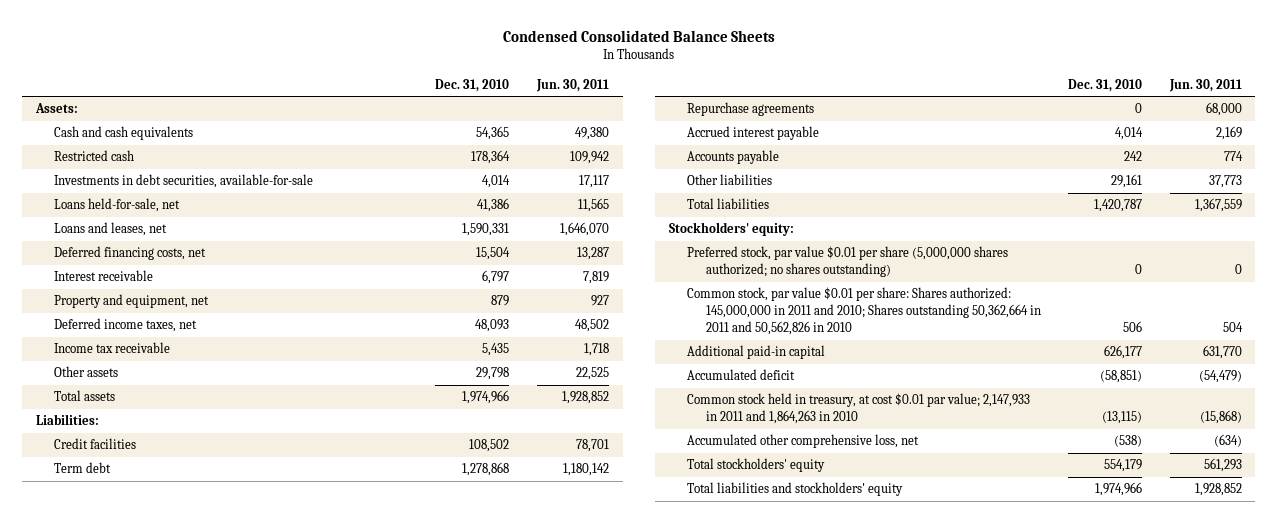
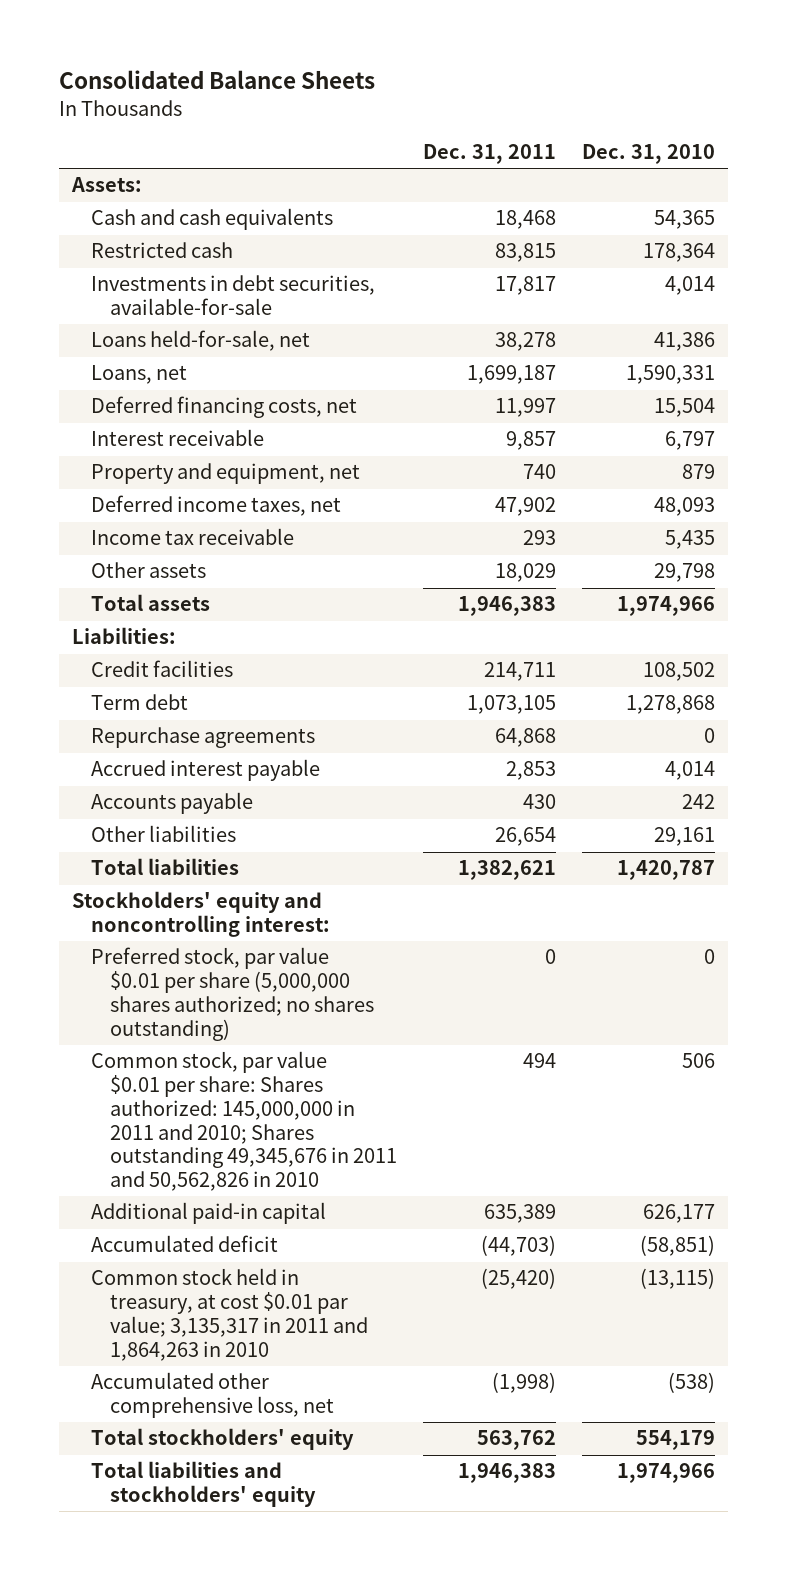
- Condensed Consolidated Balance Sheets
+ Consolidated Balance Sheets
- | Dec. 31, 2010 | Jun. 30, 2011
+ | Dec. 31, 2011 | Dec. 31, 2010
- Loans and leases, net | 1,590,331 | 1,646,070
+ Loans, net | 1,699,187 | 1,590,331
- Stockholders' equity:
+ Stockholders' equity and noncontrolling interest:
- Common stock, par value $0.01 per share: Shares authorized: 145,000,000 in 2011 and 2010; Shares outstanding 50,362,664 in 2011 and 50,562,826 in 2010 | 506 | 504
+ Common stock, par value $0.01 per share: Shares authorized: 145,000,000 in 2011 and 2010; Shares outstanding 49,345,676 in 2011 and 50,562,826 in 2010 | 494 | 506
- Common stock held in treasury, at cost $0.01 par value; 2,147,933 in 2011 and 1,864,263 in 2010 | (13,115) | (15,868)
+ Common stock held in treasury, at cost $0.01 par value; 3,135,317 in 2011 and 1,864,263 in 2010 | (25,420) | (13,115)

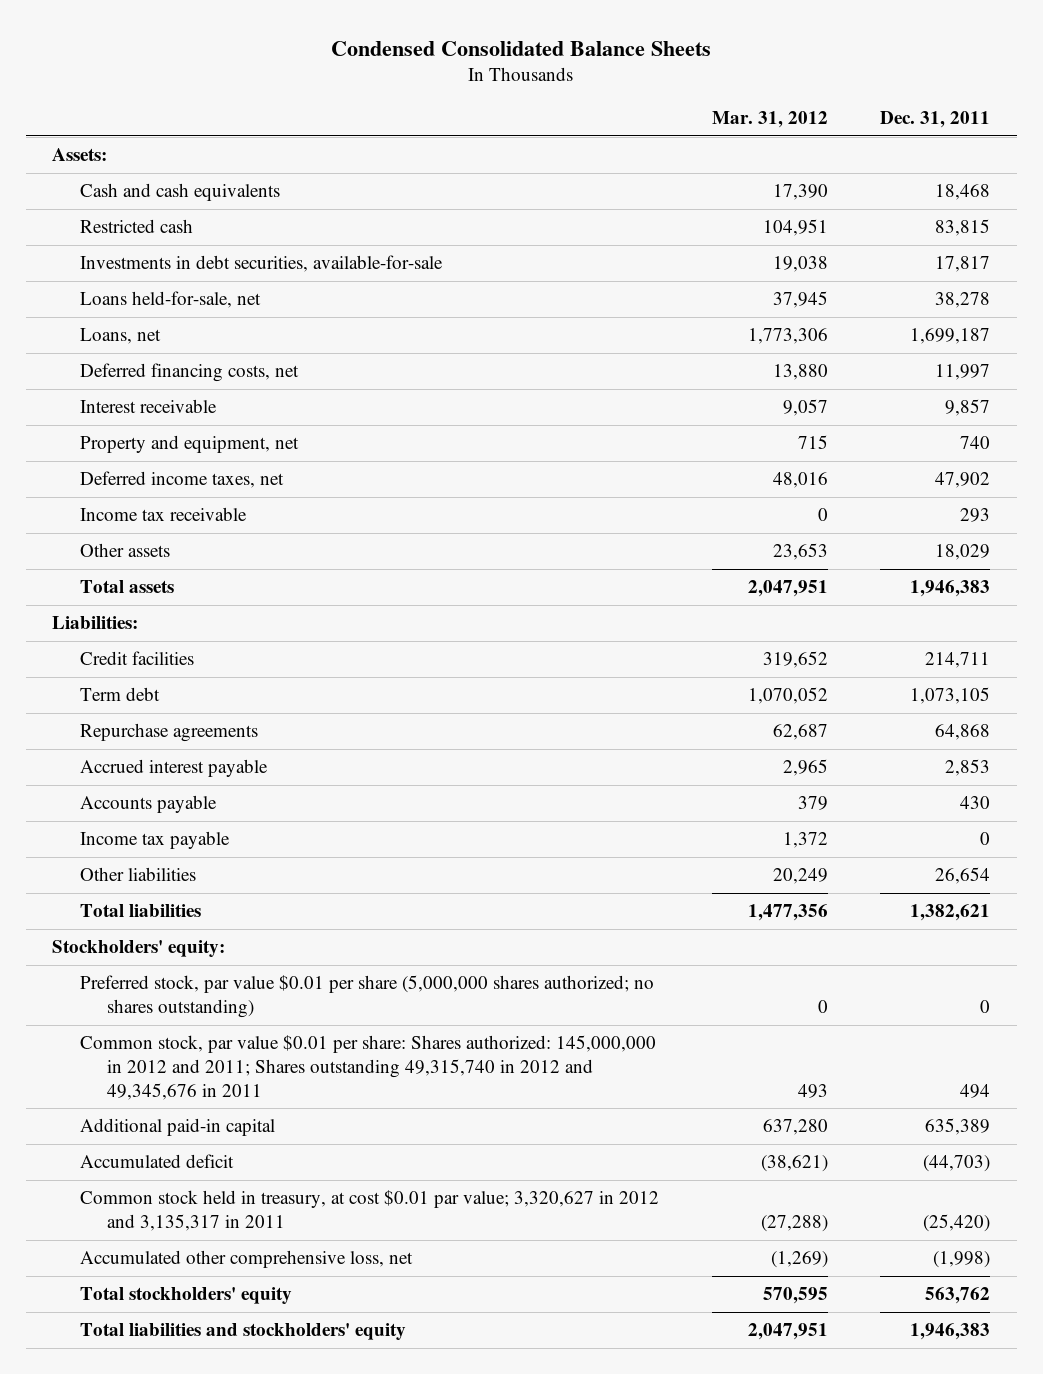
- Consolidated Balance Sheets
+ Condensed Consolidated Balance Sheets
- | Dec. 31, 2011 | Dec. 31, 2010
+ | Mar. 31, 2012 | Dec. 31, 2011
+ Income tax payable | 1,372 | 0
- Stockholders' equity and noncontrolling interest:
+ Stockholders' equity:
- Common stock, par value $0.01 per share: Shares authorized: 145,000,000 in 2011 and 2010; Shares outstanding 49,345,676 in 2011 and 50,562,826 in 2010 | 494 | 506
+ Common stock, par value $0.01 per share: Shares authorized: 145,000,000 in 2012 and 2011; Shares outstanding 49,315,740 in 2012 and 49,345,676 in 2011 | 493 | 494
- Common stock held in treasury, at cost $0.01 par value; 3,135,317 in 2011 and 1,864,263 in 2010 | (25,420) | (13,115)
+ Common stock held in treasury, at cost $0.01 par value; 3,320,627 in 2012 and 3,135,317 in 2011 | (27,288) | (25,420)

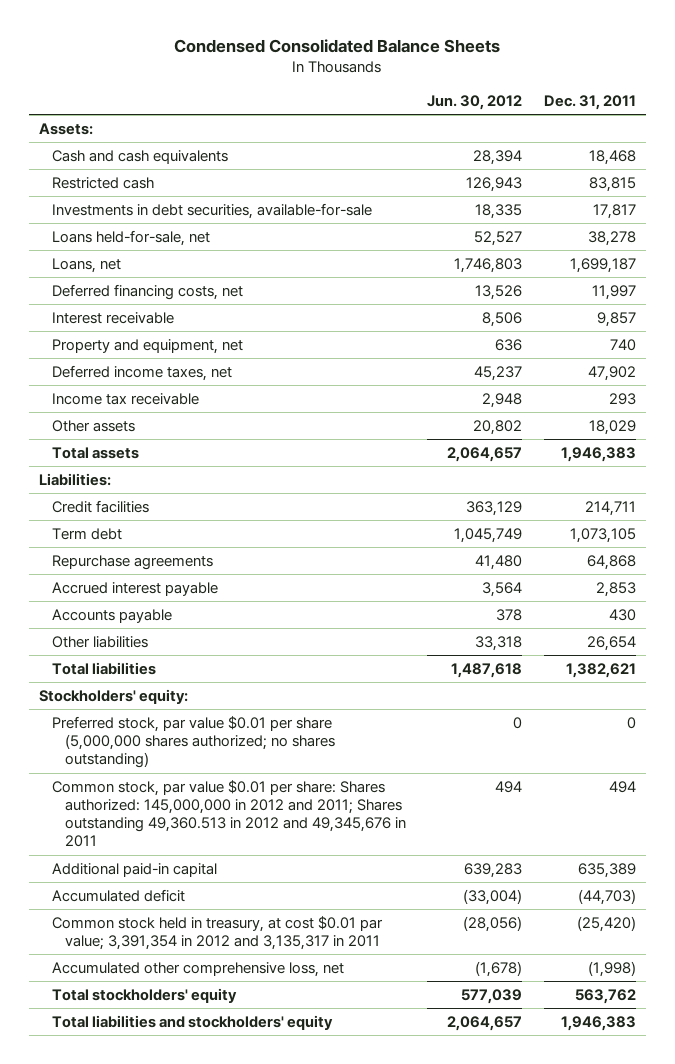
- | Mar. 31, 2012 | Dec. 31, 2011
+ | Jun. 30, 2012 | Dec. 31, 2011
- Income tax payable | 1,372 | 0
- Common stock, par value $0.01 per share: Shares authorized: 145,000,000 in 2012 and 2011; Shares outstanding 49,315,740 in 2012 and 49,345,676 in 2011 | 493 | 494
+ Common stock, par value $0.01 per share: Shares authorized: 145,000,000 in 2012 and 2011; Shares outstanding 49,360.513 in 2012 and 49,345,676 in 2011 | 494 | 494
- Common stock held in treasury, at cost $0.01 par value; 3,320,627 in 2012 and 3,135,317 in 2011 | (27,288) | (25,420)
+ Common stock held in treasury, at cost $0.01 par value; 3,391,354 in 2012 and 3,135,317 in 2011 | (28,056) | (25,420)

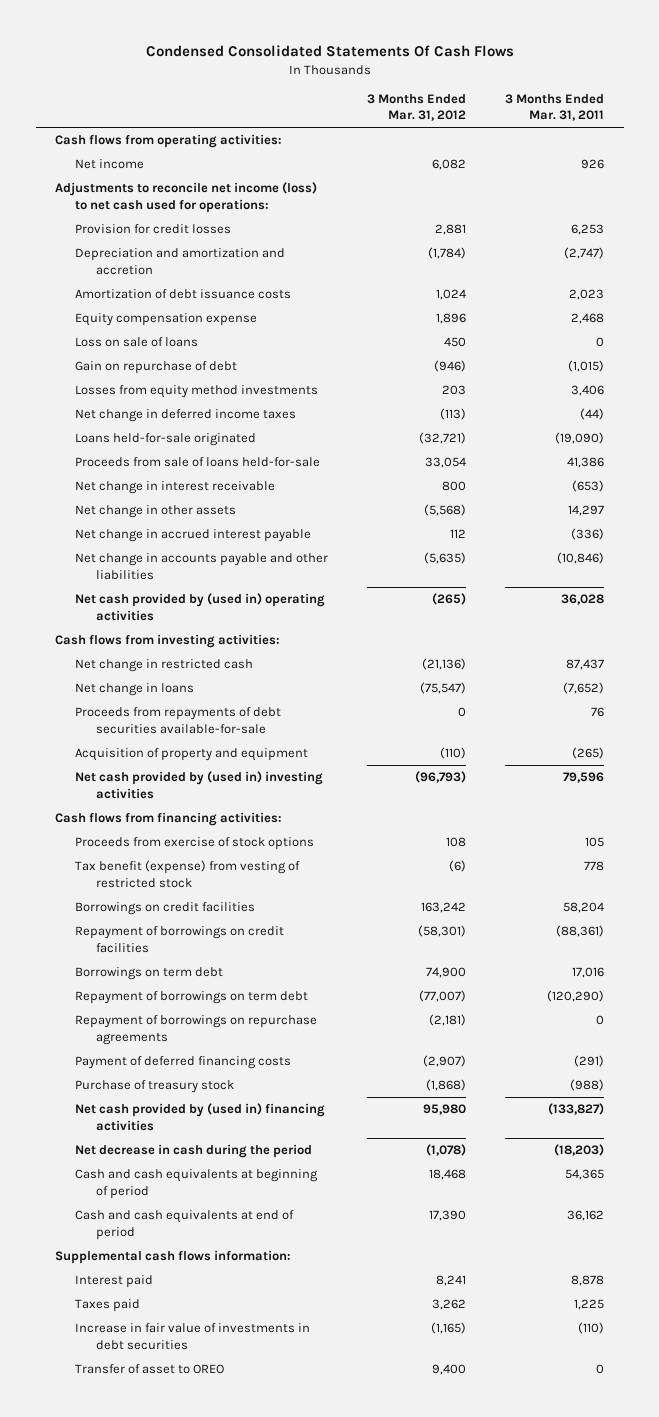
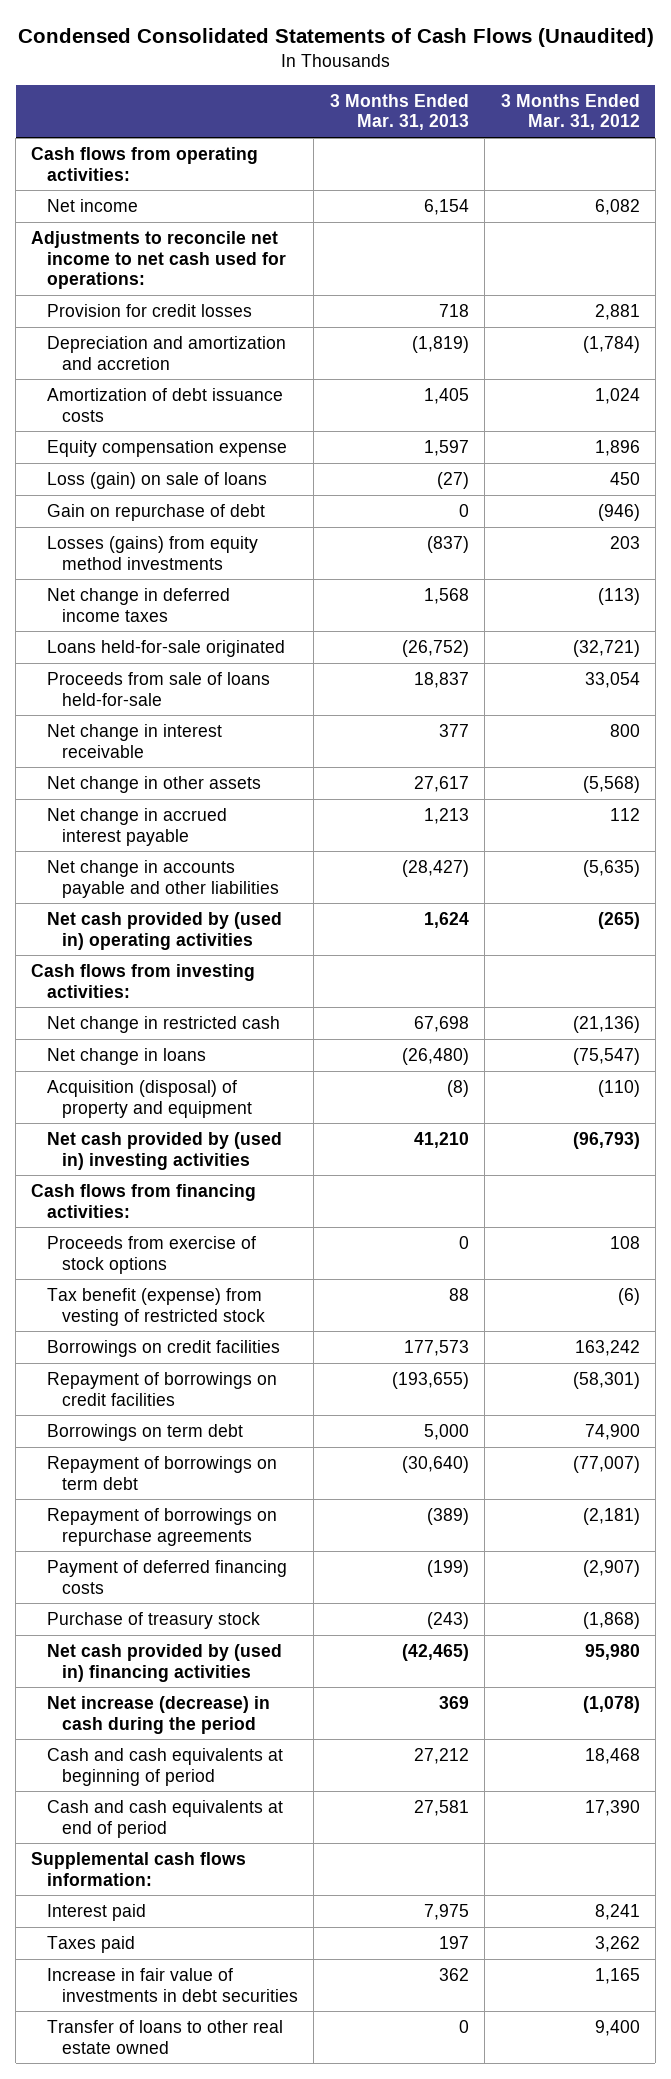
- Condensed Consolidated Statements Of Cash Flows
+ Condensed Consolidated Statements of Cash Flows (Unaudited)
- | 3 Months Ended Mar. 31, 2012 | 3 Months Ended Mar. 31, 2011
+ | 3 Months Ended Mar. 31, 2013 | 3 Months Ended Mar. 31, 2012
- Adjustments to reconcile net income (loss) to net cash used for operations:
+ Adjustments to reconcile net income to net cash used for operations:
- Loss on sale of loans | 450 | 0
+ Loss (gain) on sale of loans | (27) | 450
- Losses from equity method investments | 203 | 3,406
+ Losses (gains) from equity method investments | (837) | 203
- Proceeds from repayments of debt securities available-for-sale | 0 | 76
- Acquisition of property and equipment | (110) | (265)
+ Acquisition (disposal) of property and equipment | (8) | (110)
- Net decrease in cash during the period | (1,078) | (18,203)
+ Net increase (decrease) in cash during the period | 369 | (1,078)
- Increase in fair value of investments in debt securities | (1,165) | (110)
- Transfer of asset to OREO | 9,400 | 0
+ Increase in fair value of investments in debt securities | 362 | 1,165
+ Transfer of loans to other real estate owned | 0 | 9,400

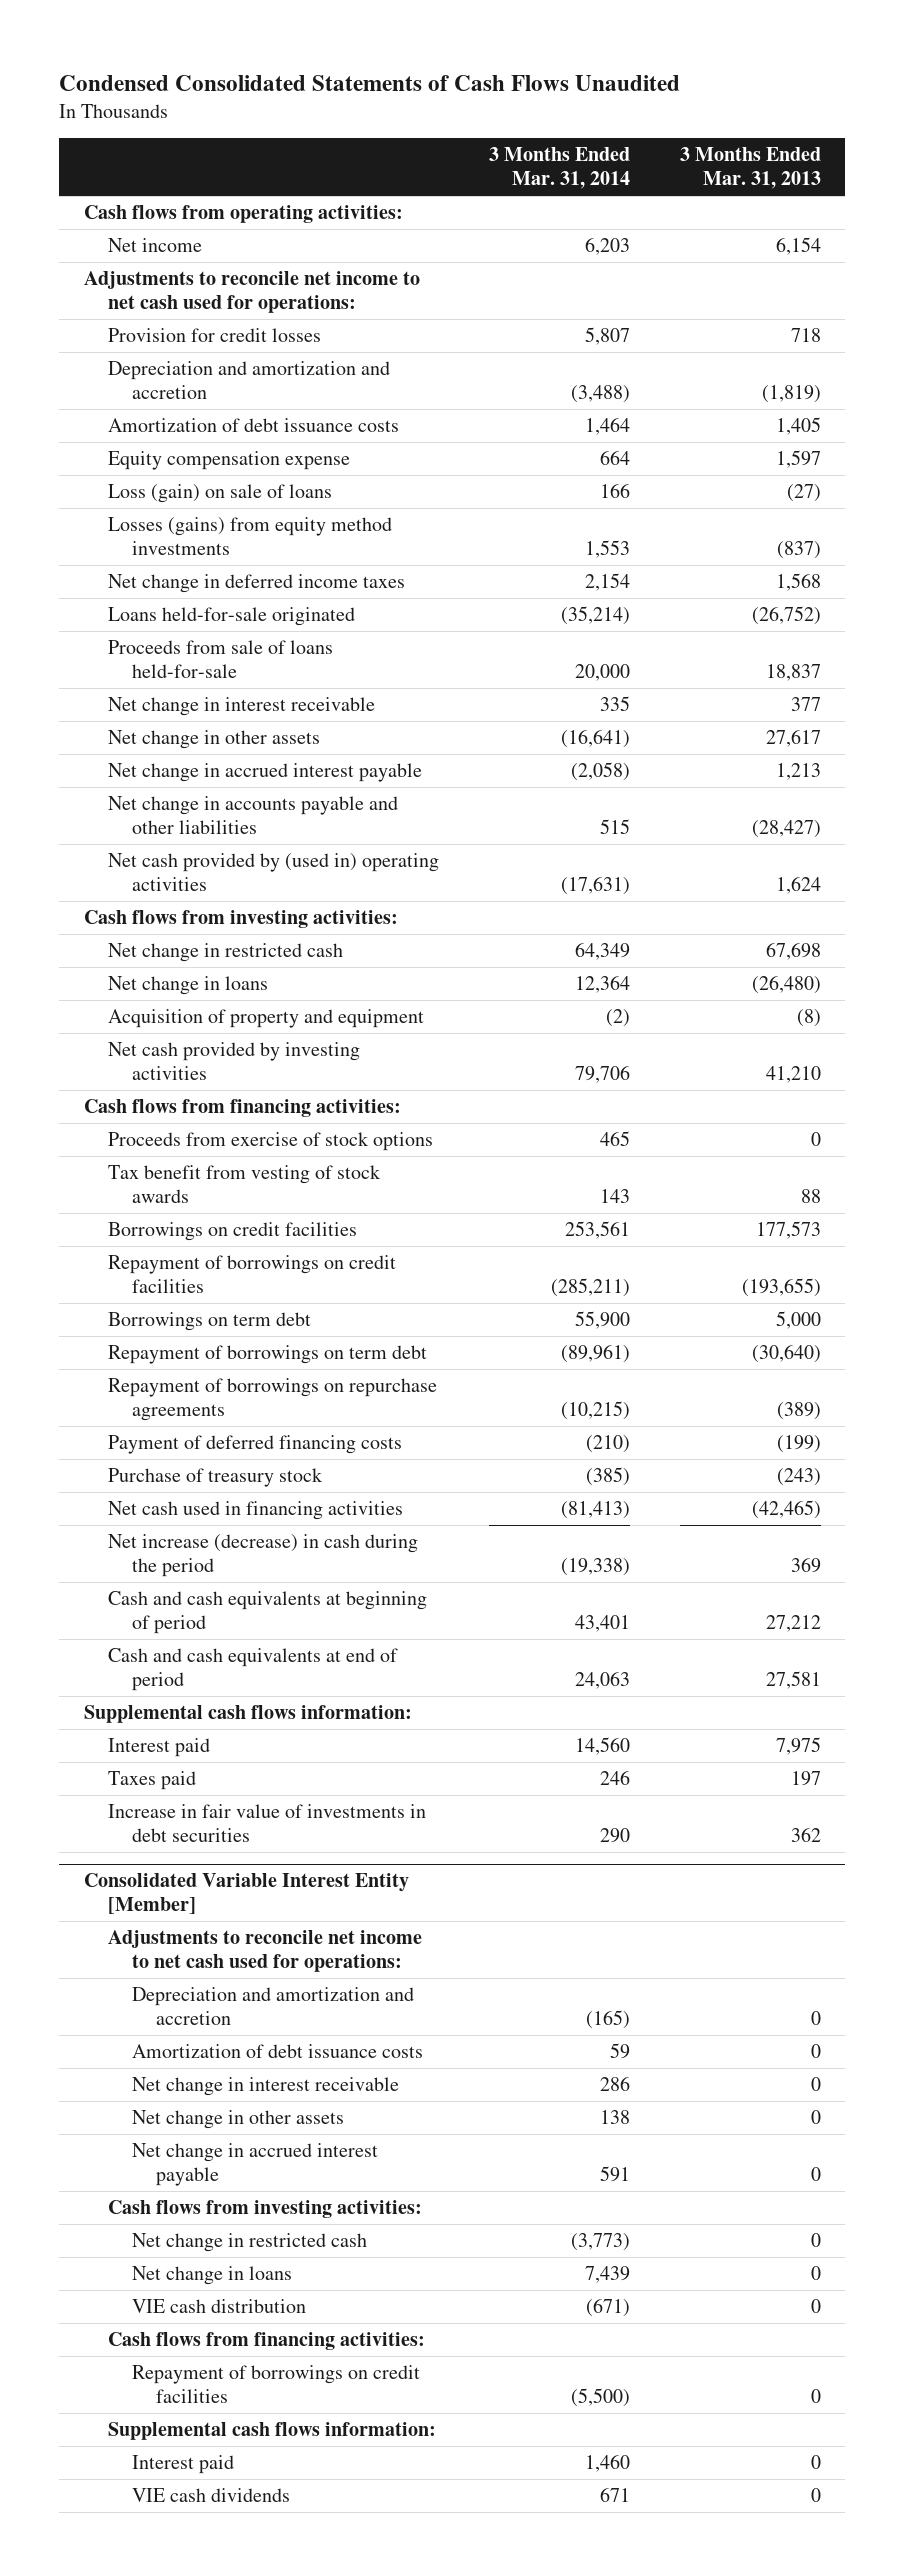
- Condensed Consolidated Statements of Cash Flows (Unaudited)
+ Condensed Consolidated Statements of Cash Flows Unaudited
- | 3 Months Ended Mar. 31, 2013 | 3 Months Ended Mar. 31, 2012
+ | 3 Months Ended Mar. 31, 2014 | 3 Months Ended Mar. 31, 2013
- Gain on repurchase of debt | 0 | (946)
- Acquisition (disposal) of property and equipment | (8) | (110)
- Net cash provided by (used in) investing activities | 41,210 | (96,793)
+ Acquisition of property and equipment | (2) | (8)
+ Net cash provided by investing activities | 79,706 | 41,210
- Tax benefit (expense) from vesting of restricted stock | 88 | (6)
+ Tax benefit from vesting of stock awards | 143 | 88
- Net cash provided by (used in) financing activities | (42,465) | 95,980
+ Net cash used in financing activities | (81,413) | (42,465)
- Transfer of loans to other real estate owned | 0 | 9,400
+ Consolidated Variable Interest Entity [Member]
+ Adjustments to reconcile net income to net cash used for operations:
+ Depreciation and amortization and accretion | (165) | 0
+ Amortization of debt issuance costs | 59 | 0
+ Net change in interest receivable | 286 | 0
+ Net change in other assets | 138 | 0
+ Net change in accrued interest payable | 591 | 0
+ Cash flows from investing activities:
+ Net change in restricted cash | (3,773) | 0
+ Net change in loans | 7,439 | 0
+ VIE cash distribution | (671) | 0
+ Cash flows from financing activities:
+ Repayment of borrowings on credit facilities | (5,500) | 0
+ Supplemental cash flows information:
+ Interest paid | 1,460 | 0
+ VIE cash dividends | 671 | 0

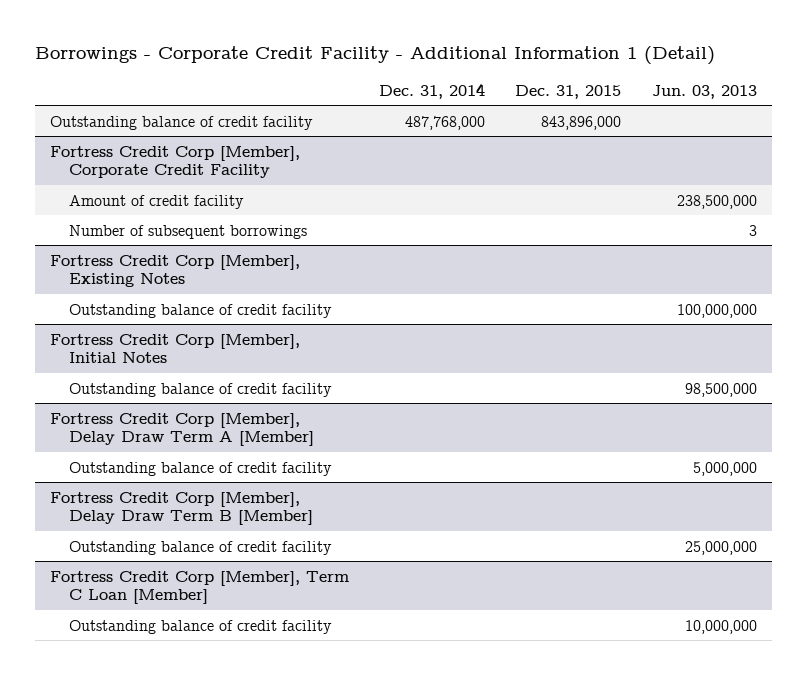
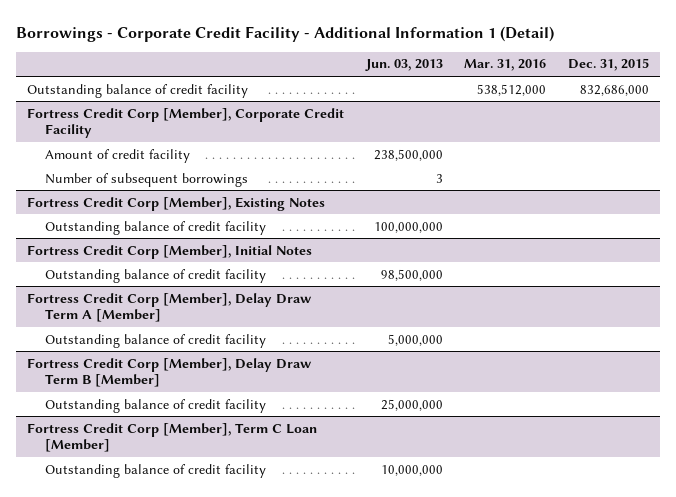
- | Dec. 31, 2014 | Dec. 31, 2015 | Jun. 03, 2013
+ | Jun. 03, 2013 | Mar. 31, 2016 | Dec. 31, 2015
- Outstanding balance of credit facility | 487,768,000 | 843,896,000 |
+ Outstanding balance of credit facility | | 538,512,000 | 832,686,000

